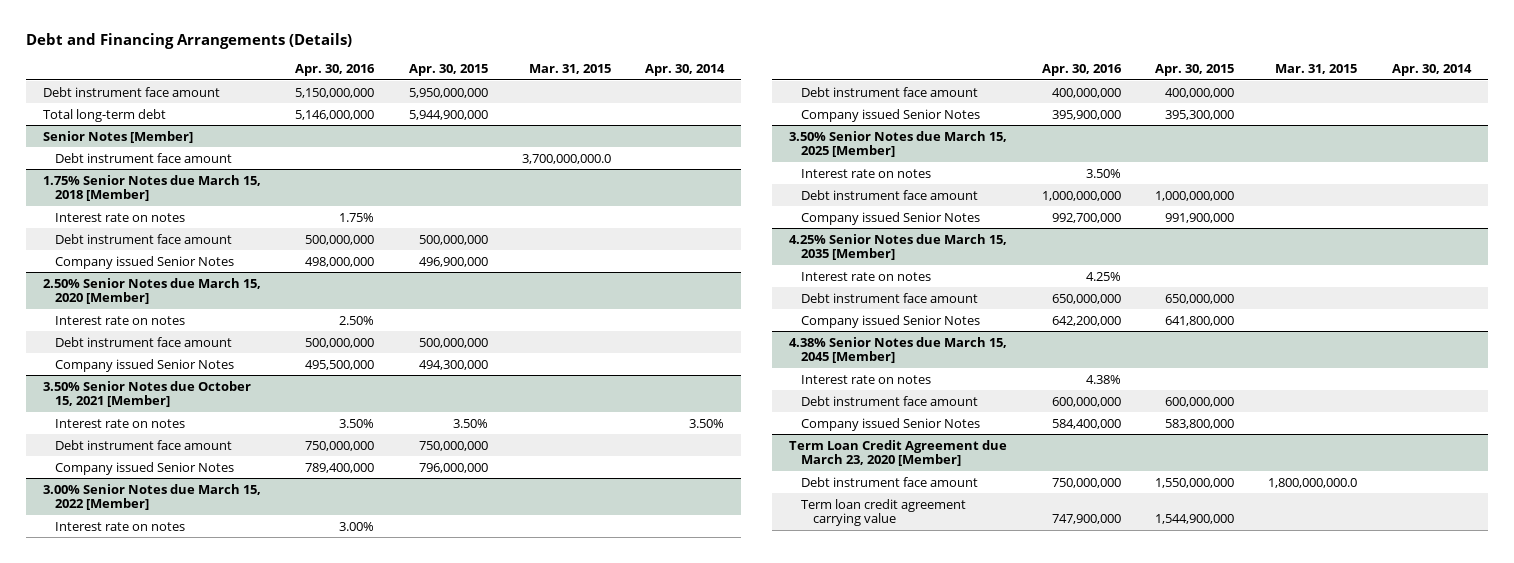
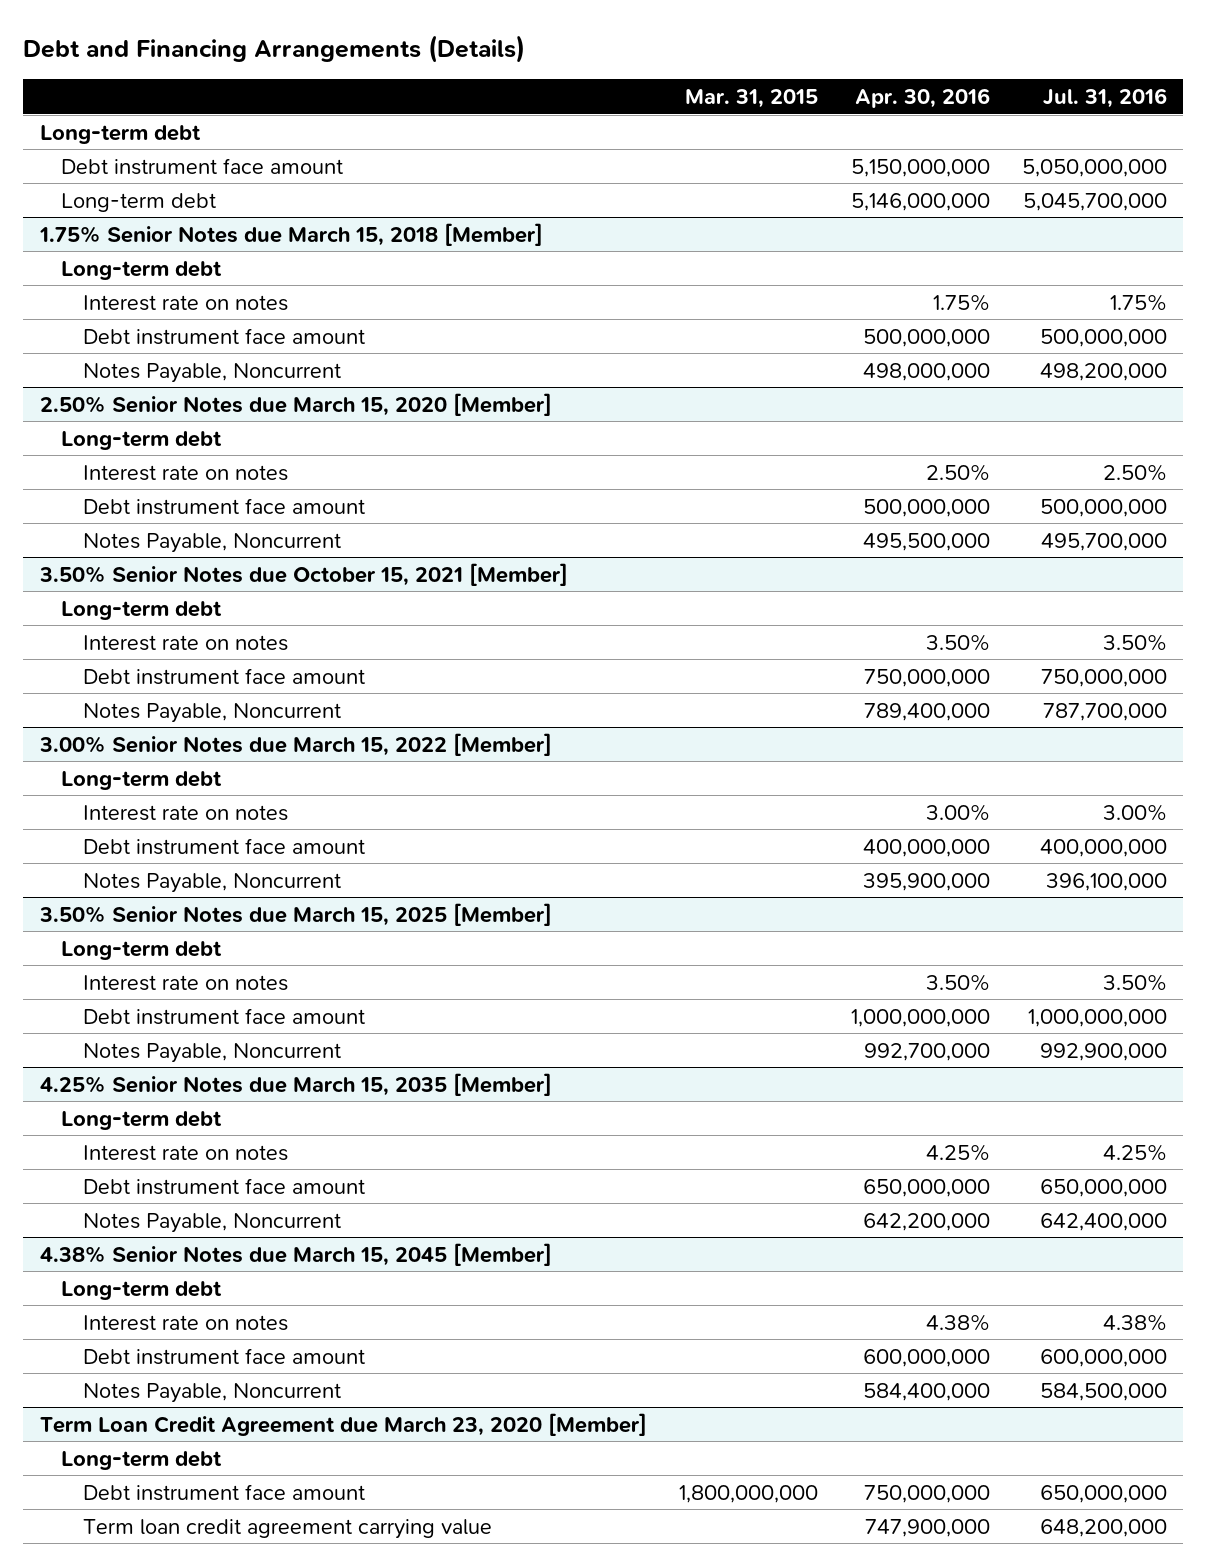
- | Apr. 30, 2016 | Apr. 30, 2015 | Mar. 31, 2015 | Apr. 30, 2014
+ | Mar. 31, 2015 | Apr. 30, 2016 | Jul. 31, 2016
+ Long-term debt
- Total long-term debt | 5,146,000,000 | 5,944,900,000 | |
- Senior Notes [Member]
- Debt instrument face amount | | | 3,700,000,000.0 |
+ Long-term debt | | 5,146,000,000 | 5,045,700,000
@ 1.75% Senior Notes due March 15, 2018 [Member]
+ Long-term debt
- Company issued Senior Notes | 498,000,000 | 496,900,000 | |
+ Notes Payable, Noncurrent | | 498,000,000 | 498,200,000
@ 2.50% Senior Notes due March 15, 2020 [Member]
+ Long-term debt
- Company issued Senior Notes | 495,500,000 | 494,300,000 | |
+ Notes Payable, Noncurrent | | 495,500,000 | 495,700,000
@ 3.50% Senior Notes due October 15, 2021 [Member]
+ Long-term debt
- Company issued Senior Notes | 789,400,000 | 796,000,000 | |
+ Notes Payable, Noncurrent | | 789,400,000 | 787,700,000
@ 3.00% Senior Notes due March 15, 2022 [Member]
+ Long-term debt
- Company issued Senior Notes | 395,900,000 | 395,300,000 | |
+ Notes Payable, Noncurrent | | 395,900,000 | 396,100,000
@ 3.50% Senior Notes due March 15, 2025 [Member]
+ Long-term debt
- Company issued Senior Notes | 992,700,000 | 991,900,000 | |
+ Notes Payable, Noncurrent | | 992,700,000 | 992,900,000
@ 4.25% Senior Notes due March 15, 2035 [Member]
+ Long-term debt
- Company issued Senior Notes | 642,200,000 | 641,800,000 | |
+ Notes Payable, Noncurrent | | 642,200,000 | 642,400,000
@ 4.38% Senior Notes due March 15, 2045 [Member]
+ Long-term debt
- Company issued Senior Notes | 584,400,000 | 583,800,000 | |
+ Notes Payable, Noncurrent | | 584,400,000 | 584,500,000
@ Term Loan Credit Agreement due March 23, 2020 [Member]
- Debt instrument face amount | 750,000,000 | 1,550,000,000 | 1,800,000,000.0 |
+ Long-term debt
+ Debt instrument face amount | 1,800,000,000 | 750,000,000 | 650,000,000

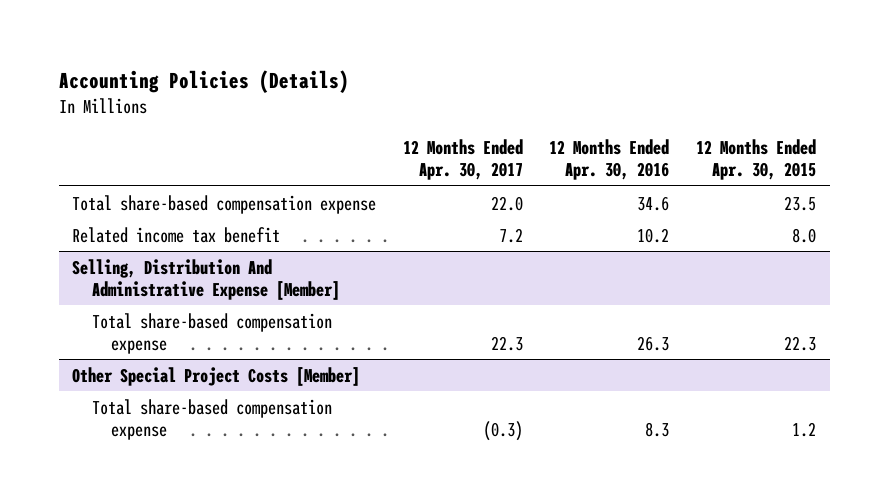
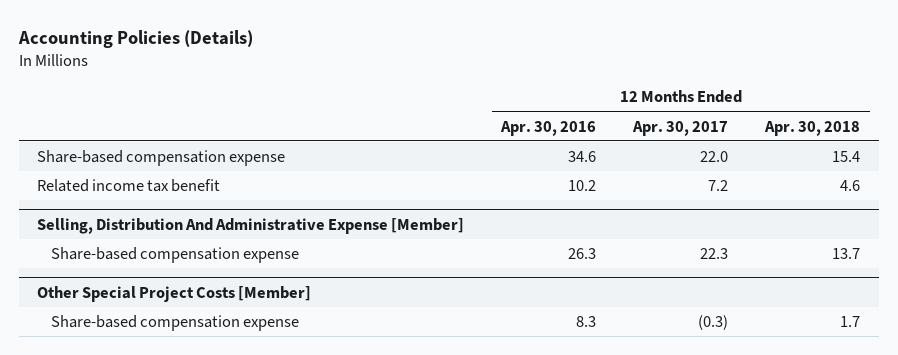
- | 12 Months Ended Apr. 30, 2017 | 12 Months Ended Apr. 30, 2016 | 12 Months Ended Apr. 30, 2015
+ | 12 Months Ended Apr. 30, 2016 | 12 Months Ended Apr. 30, 2017 | 12 Months Ended Apr. 30, 2018
- Total share-based compensation expense | 22.0 | 34.6 | 23.5
+ Share-based compensation expense | 34.6 | 22.0 | 15.4
@ Selling, Distribution And Administrative Expense [Member]
- Total share-based compensation expense | 22.3 | 26.3 | 22.3
+ Share-based compensation expense | 26.3 | 22.3 | 13.7
@ Other Special Project Costs [Member]
- Total share-based compensation expense | (0.3) | 8.3 | 1.2
+ Share-based compensation expense | 8.3 | (0.3) | 1.7

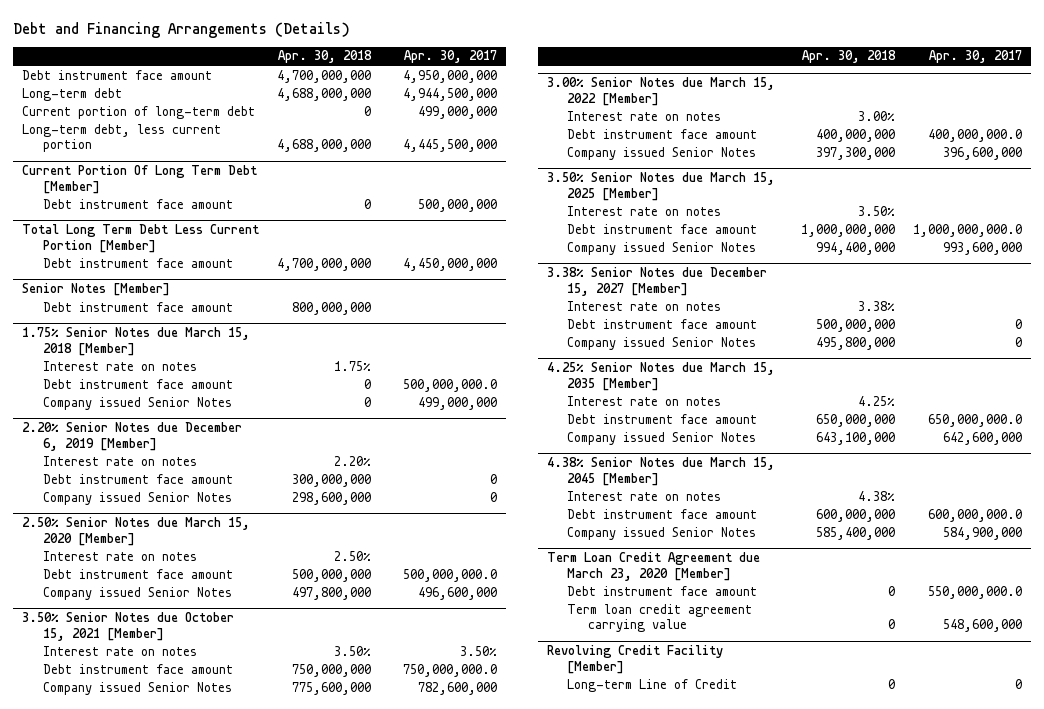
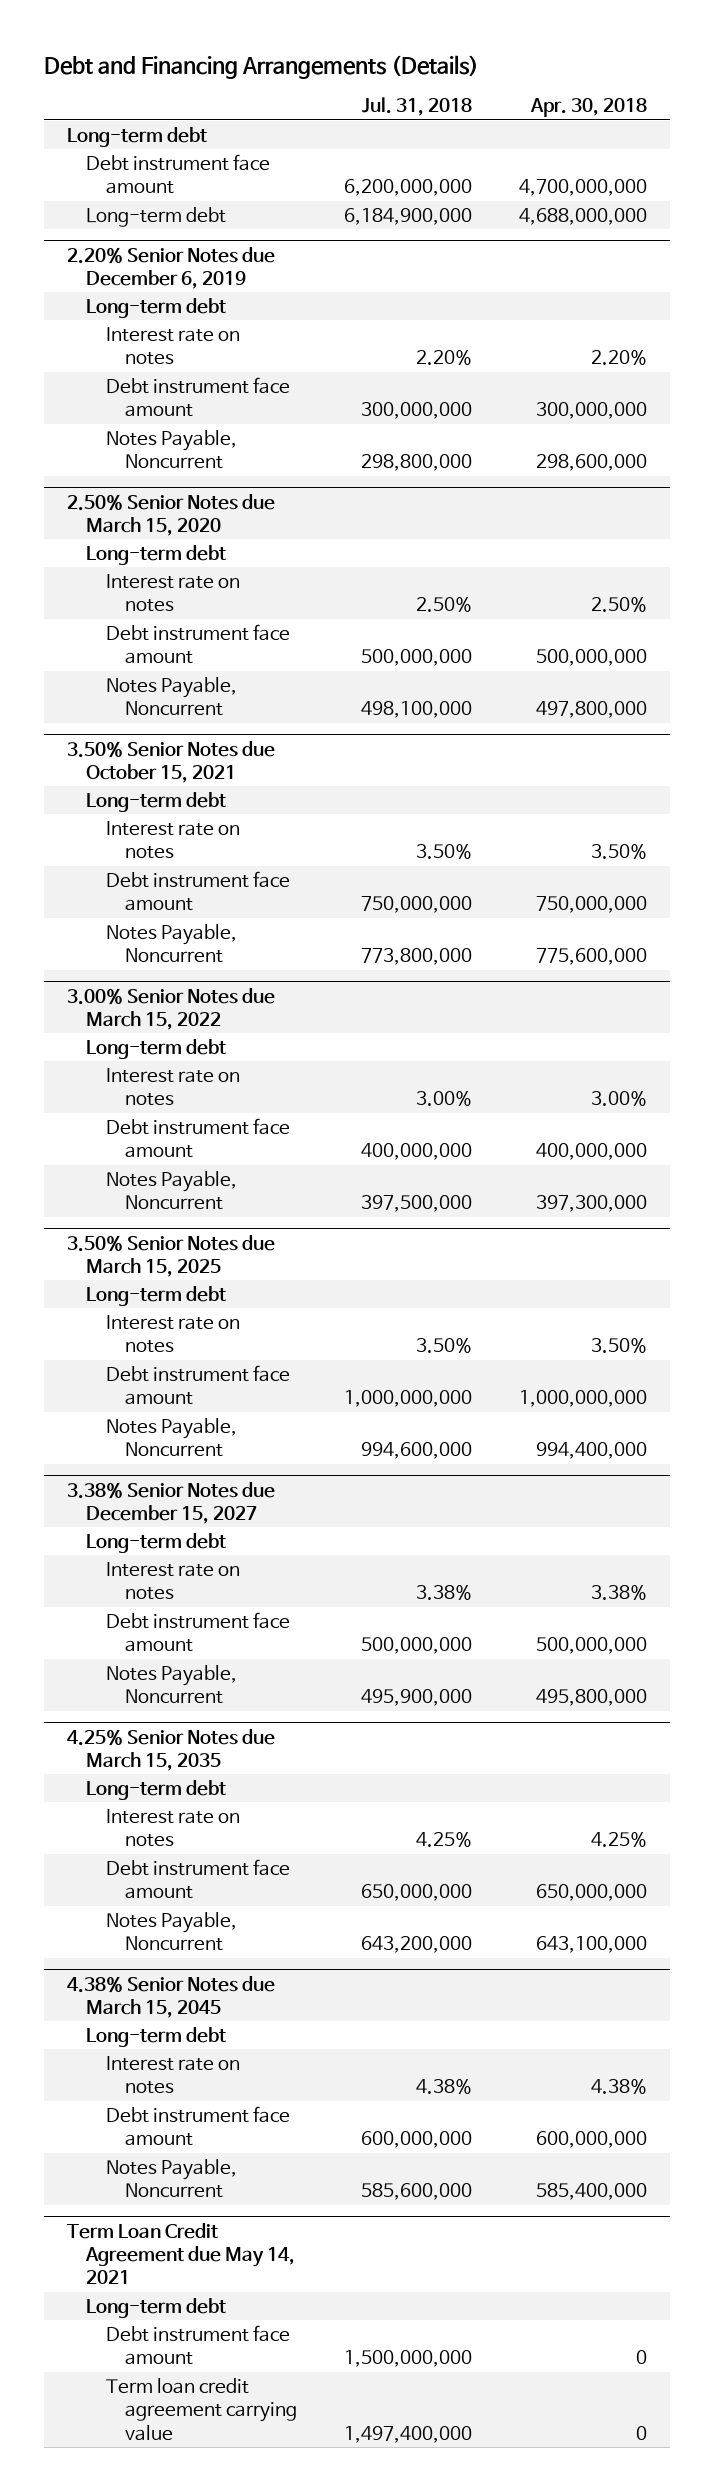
- | Apr. 30, 2018 | Apr. 30, 2017
+ | Jul. 31, 2018 | Apr. 30, 2018
+ Long-term debt
- Current portion of long-term debt | 0 | 499,000,000
- Long-term debt, less current portion | 4,688,000,000 | 4,445,500,000
- Current Portion Of Long Term Debt [Member]
- Debt instrument face amount | 0 | 500,000,000
- Total Long Term Debt Less Current Portion [Member]
- Debt instrument face amount | 4,700,000,000 | 4,450,000,000
- Senior Notes [Member]
- Debt instrument face amount | 800,000,000 |
- 1.75% Senior Notes due March 15, 2018 [Member]
- Interest rate on notes | 1.75% |
- Debt instrument face amount | 0 | 500,000,000.0
- Company issued Senior Notes | 0 | 499,000,000
- 2.20% Senior Notes due December 6, 2019 [Member]
+ 2.20% Senior Notes due December 6, 2019
+ Long-term debt
- Company issued Senior Notes | 298,600,000 | 0
- 2.50% Senior Notes due March 15, 2020 [Member]
+ Notes Payable, Noncurrent | 298,800,000 | 298,600,000
+ 2.50% Senior Notes due March 15, 2020
+ Long-term debt
- Company issued Senior Notes | 497,800,000 | 496,600,000
- 3.50% Senior Notes due October 15, 2021 [Member]
+ Notes Payable, Noncurrent | 498,100,000 | 497,800,000
+ 3.50% Senior Notes due October 15, 2021
+ Long-term debt
- Company issued Senior Notes | 775,600,000 | 782,600,000
- 3.00% Senior Notes due March 15, 2022 [Member]
+ Notes Payable, Noncurrent | 773,800,000 | 775,600,000
+ 3.00% Senior Notes due March 15, 2022
+ Long-term debt
- Company issued Senior Notes | 397,300,000 | 396,600,000
- 3.50% Senior Notes due March 15, 2025 [Member]
+ Notes Payable, Noncurrent | 397,500,000 | 397,300,000
+ 3.50% Senior Notes due March 15, 2025
+ Long-term debt
- Company issued Senior Notes | 994,400,000 | 993,600,000
- 3.38% Senior Notes due December 15, 2027 [Member]
+ Notes Payable, Noncurrent | 994,600,000 | 994,400,000
+ 3.38% Senior Notes due December 15, 2027
+ Long-term debt
- Company issued Senior Notes | 495,800,000 | 0
- 4.25% Senior Notes due March 15, 2035 [Member]
+ Notes Payable, Noncurrent | 495,900,000 | 495,800,000
+ 4.25% Senior Notes due March 15, 2035
+ Long-term debt
- Company issued Senior Notes | 643,100,000 | 642,600,000
- 4.38% Senior Notes due March 15, 2045 [Member]
+ Notes Payable, Noncurrent | 643,200,000 | 643,100,000
+ 4.38% Senior Notes due March 15, 2045
+ Long-term debt
- Company issued Senior Notes | 585,400,000 | 584,900,000
- Term Loan Credit Agreement due March 23, 2020 [Member]
+ Notes Payable, Noncurrent | 585,600,000 | 585,400,000
+ Term Loan Credit Agreement due May 14, 2021
+ Long-term debt
- Revolving Credit Facility [Member]
- Long-term Line of Credit | 0 | 0

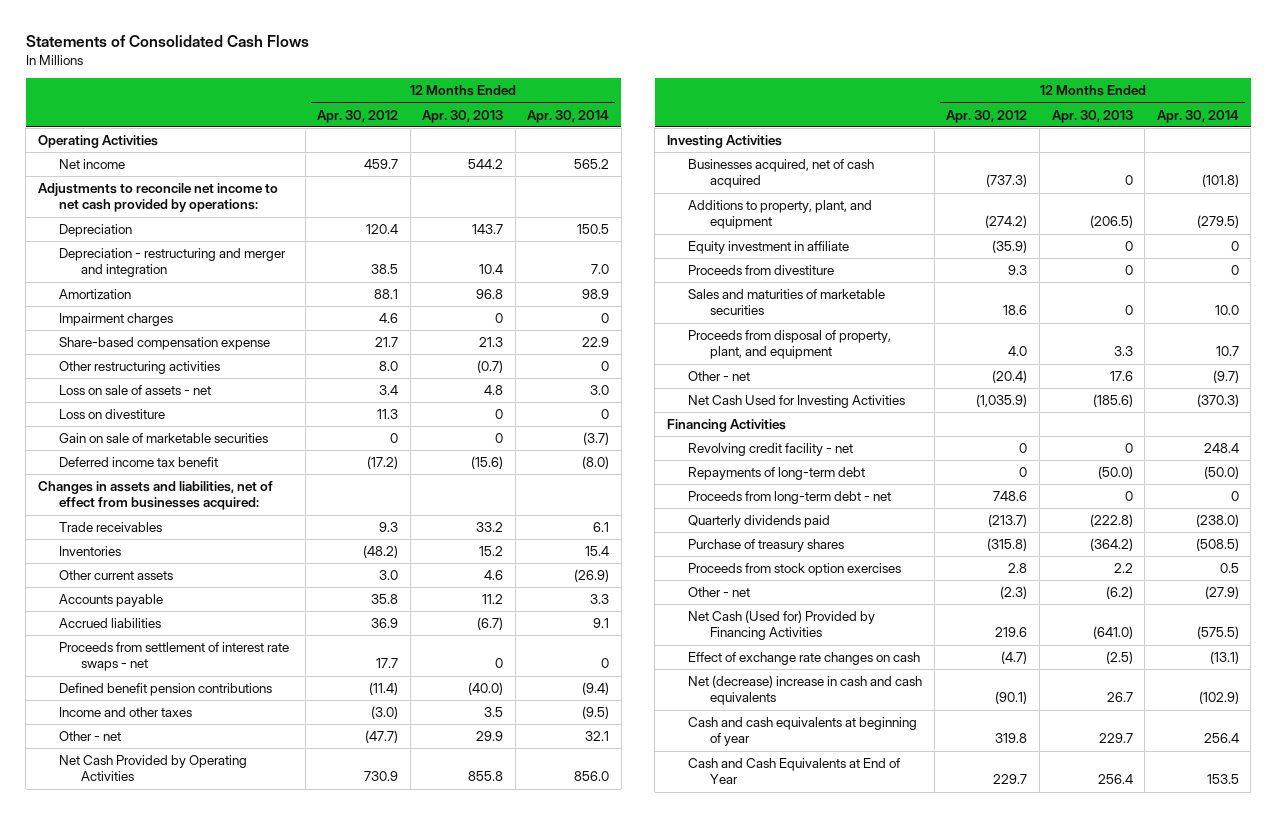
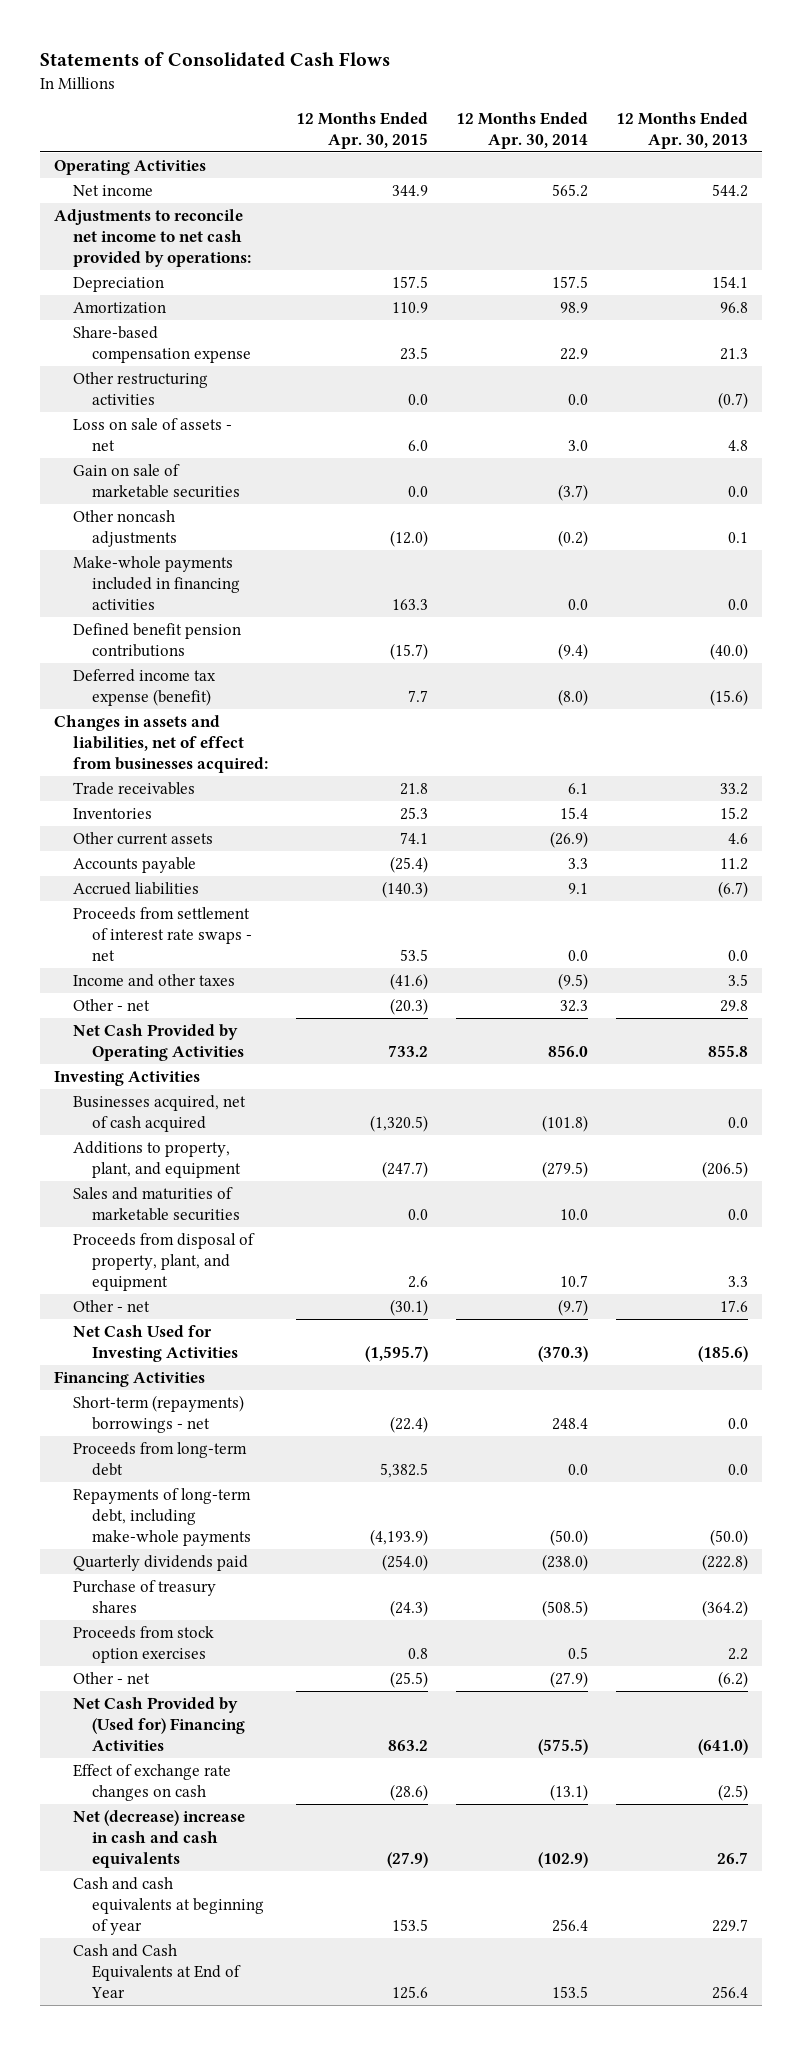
- | 12 Months Ended Apr. 30, 2012 | 12 Months Ended Apr. 30, 2013 | 12 Months Ended Apr. 30, 2014
+ | 12 Months Ended Apr. 30, 2015 | 12 Months Ended Apr. 30, 2014 | 12 Months Ended Apr. 30, 2013
- Depreciation | 120.4 | 143.7 | 150.5
- Depreciation - restructuring and merger and integration | 38.5 | 10.4 | 7.0
+ Depreciation | 157.5 | 157.5 | 154.1
- Impairment charges | 4.6 | 0 | 0
- Other restructuring activities | 8.0 | (0.7) | 0
+ Other restructuring activities | 0.0 | 0.0 | (0.7)
- Loss on divestiture | 11.3 | 0 | 0
- Gain on sale of marketable securities | 0 | 0 | (3.7)
- Deferred income tax benefit | (17.2) | (15.6) | (8.0)
+ Gain on sale of marketable securities | 0.0 | (3.7) | 0.0
+ Other noncash adjustments | (12.0) | (0.2) | 0.1
+ Make-whole payments included in financing activities | 163.3 | 0.0 | 0.0
moved up: Defined benefit pension contributions | (15.7) | (9.4) | (40.0)
+ Deferred income tax expense (benefit) | 7.7 | (8.0) | (15.6)
- Proceeds from settlement of interest rate swaps - net | 17.7 | 0 | 0
+ Proceeds from settlement of interest rate swaps - net | 53.5 | 0.0 | 0.0
- Other - net | (47.7) | 29.9 | 32.1
+ Other - net | (20.3) | 32.3 | 29.8
- Businesses acquired, net of cash acquired | (737.3) | 0 | (101.8)
+ Businesses acquired, net of cash acquired | (1,320.5) | (101.8) | 0.0
- Equity investment in affiliate | (35.9) | 0 | 0
- Proceeds from divestiture | 9.3 | 0 | 0
- Sales and maturities of marketable securities | 18.6 | 0 | 10.0
+ Sales and maturities of marketable securities | 0.0 | 10.0 | 0.0
- Revolving credit facility - net | 0 | 0 | 248.4
- Repayments of long-term debt | 0 | (50.0) | (50.0)
- Proceeds from long-term debt - net | 748.6 | 0 | 0
+ Short-term (repayments) borrowings - net | (22.4) | 248.4 | 0.0
+ Proceeds from long-term debt | 5,382.5 | 0.0 | 0.0
+ Repayments of long-term debt, including make-whole payments | (4,193.9) | (50.0) | (50.0)
- Net Cash (Used for) Provided by Financing Activities | 219.6 | (641.0) | (575.5)
+ Net Cash Provided by (Used for) Financing Activities | 863.2 | (575.5) | (641.0)

